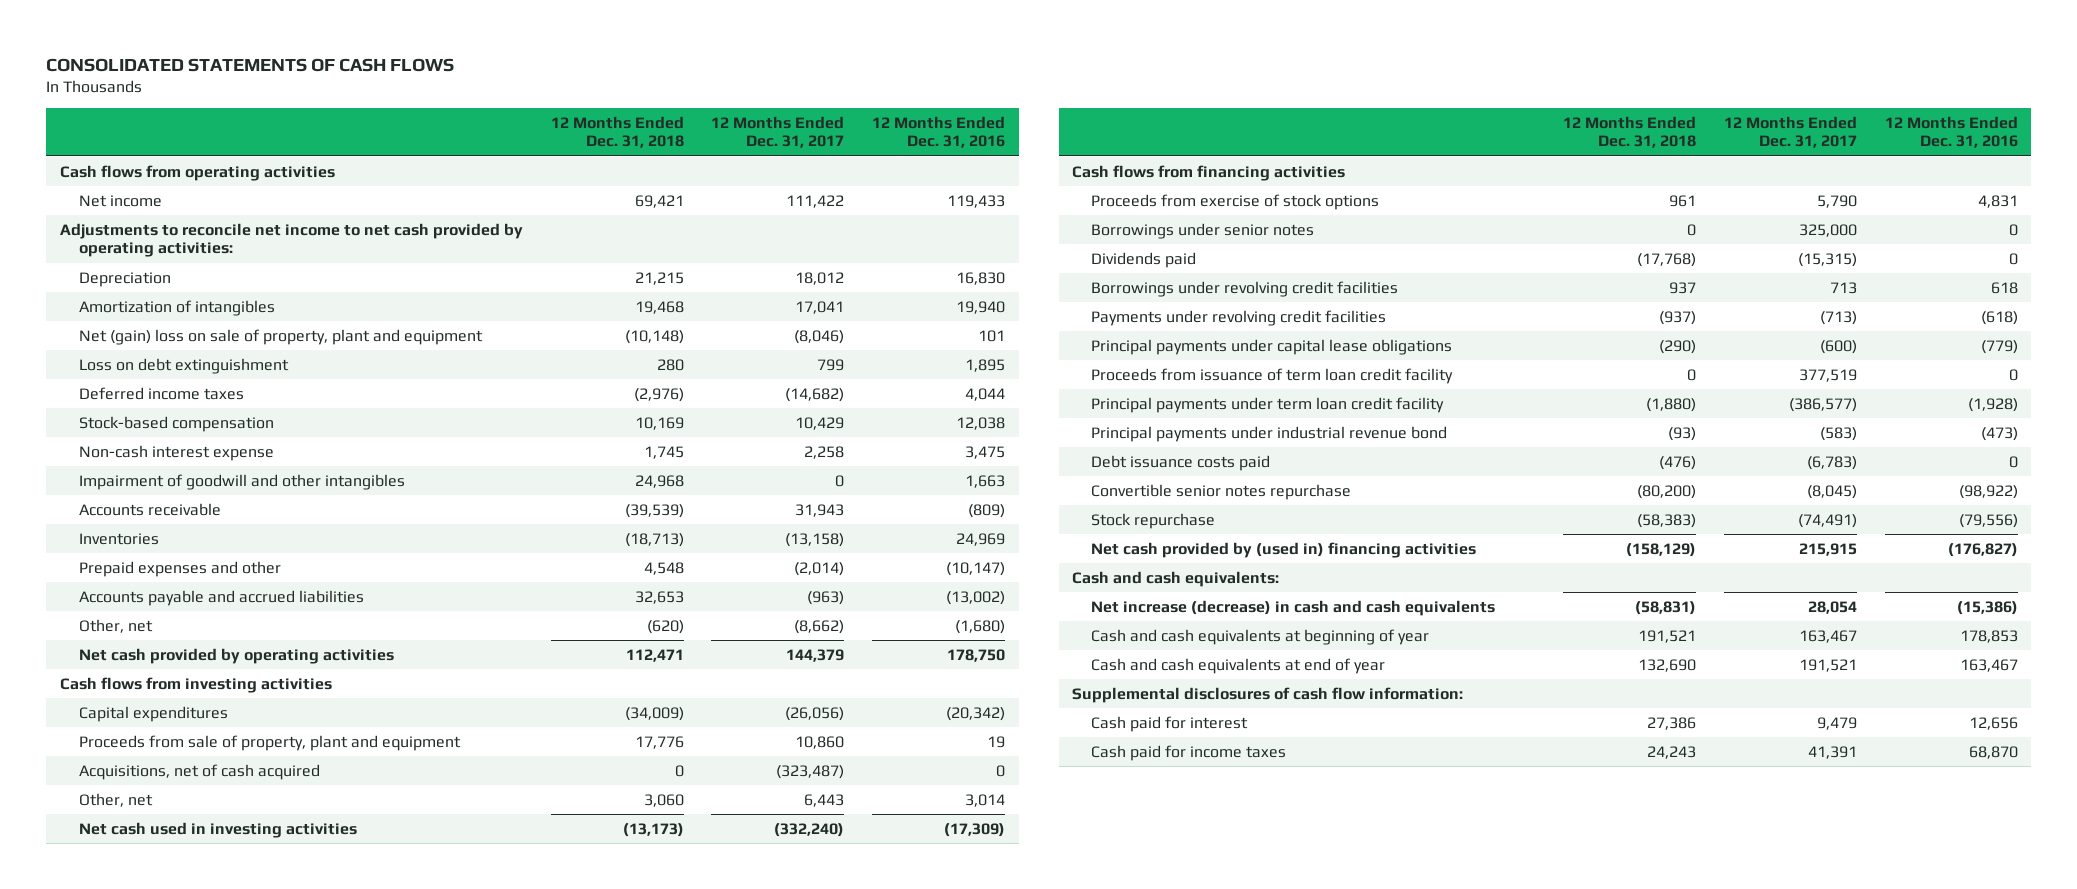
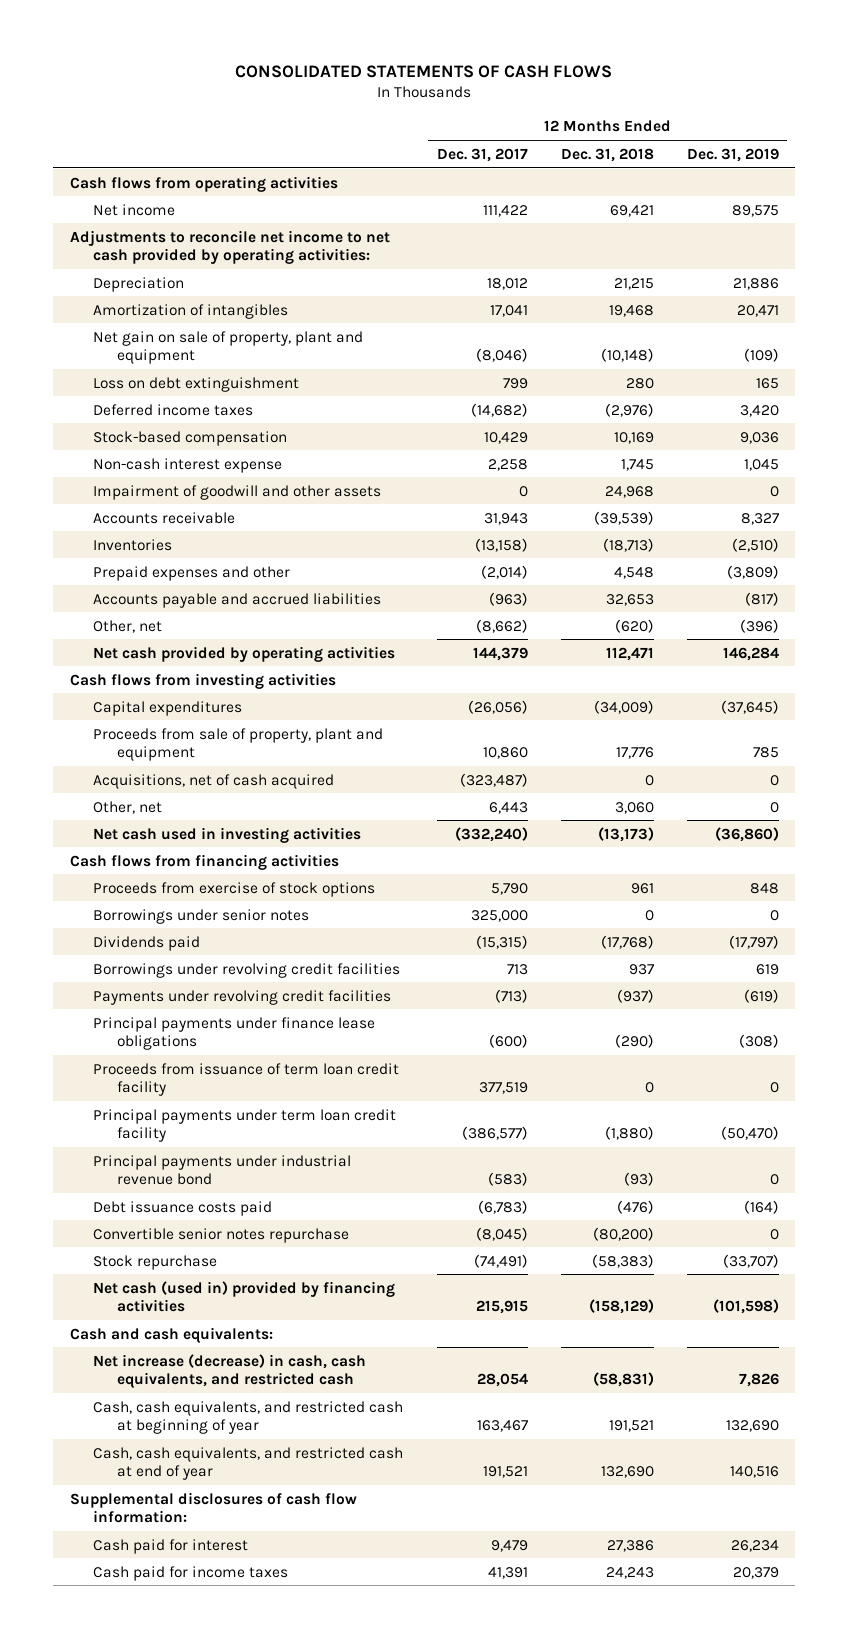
- | 12 Months Ended Dec. 31, 2018 | 12 Months Ended Dec. 31, 2017 | 12 Months Ended Dec. 31, 2016
+ | 12 Months Ended Dec. 31, 2017 | 12 Months Ended Dec. 31, 2018 | 12 Months Ended Dec. 31, 2019
- Net (gain) loss on sale of property, plant and equipment | (10,148) | (8,046) | 101
+ Net gain on sale of property, plant and equipment | (8,046) | (10,148) | (109)
- Impairment of goodwill and other intangibles | 24,968 | 0 | 1,663
+ Impairment of goodwill and other assets | 0 | 24,968 | 0
- Principal payments under capital lease obligations | (290) | (600) | (779)
+ Principal payments under finance lease obligations | (600) | (290) | (308)
- Net cash provided by (used in) financing activities | (158,129) | 215,915 | (176,827)
+ Net cash (used in) provided by financing activities | 215,915 | (158,129) | (101,598)
- Net increase (decrease) in cash and cash equivalents | (58,831) | 28,054 | (15,386)
- Cash and cash equivalents at beginning of year | 191,521 | 163,467 | 178,853
- Cash and cash equivalents at end of year | 132,690 | 191,521 | 163,467
+ Net increase (decrease) in cash, cash equivalents, and restricted cash | 28,054 | (58,831) | 7,826
+ Cash, cash equivalents, and restricted cash at beginning of year | 163,467 | 191,521 | 132,690
+ Cash, cash equivalents, and restricted cash at end of year | 191,521 | 132,690 | 140,516

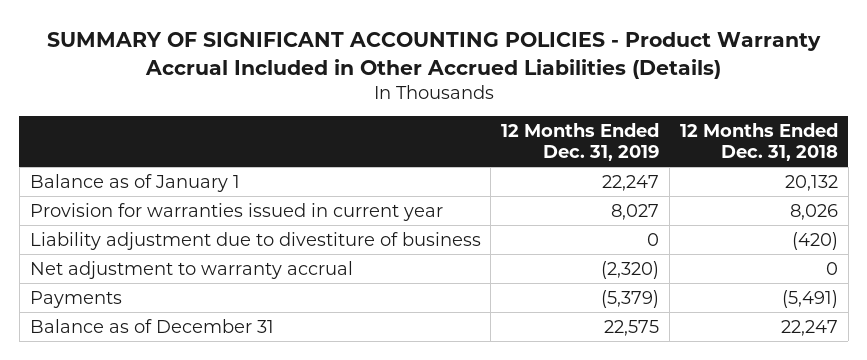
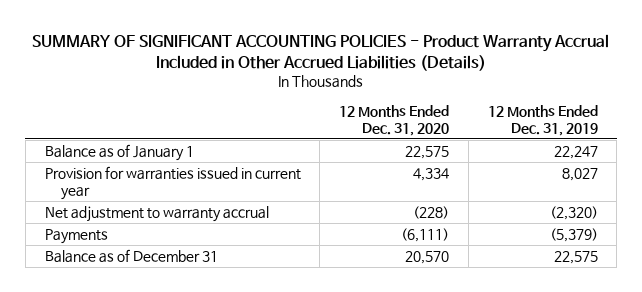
- | 12 Months Ended Dec. 31, 2019 | 12 Months Ended Dec. 31, 2018
+ | 12 Months Ended Dec. 31, 2020 | 12 Months Ended Dec. 31, 2019
- Liability adjustment due to divestiture of business | 0 | (420)

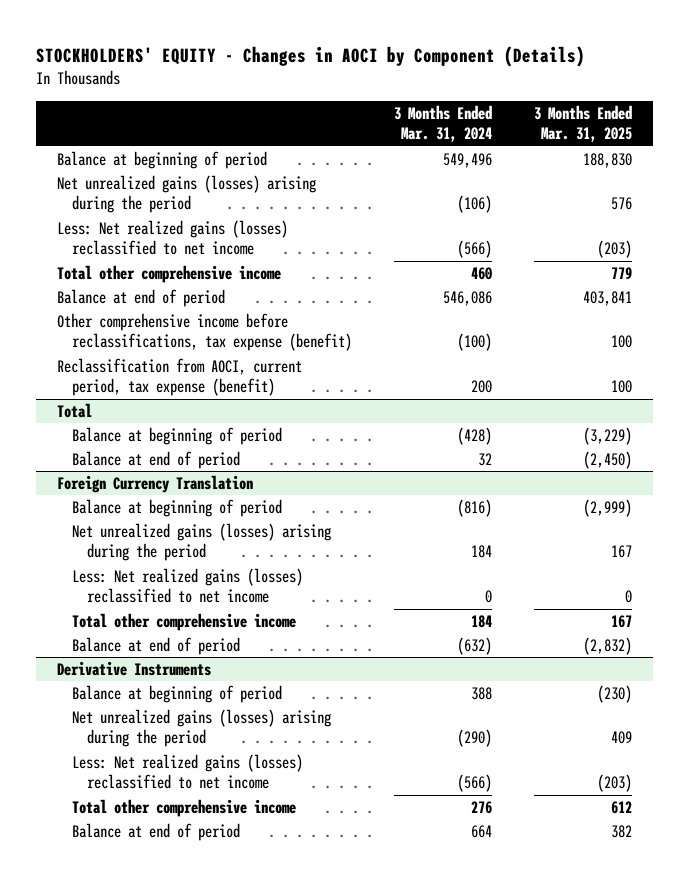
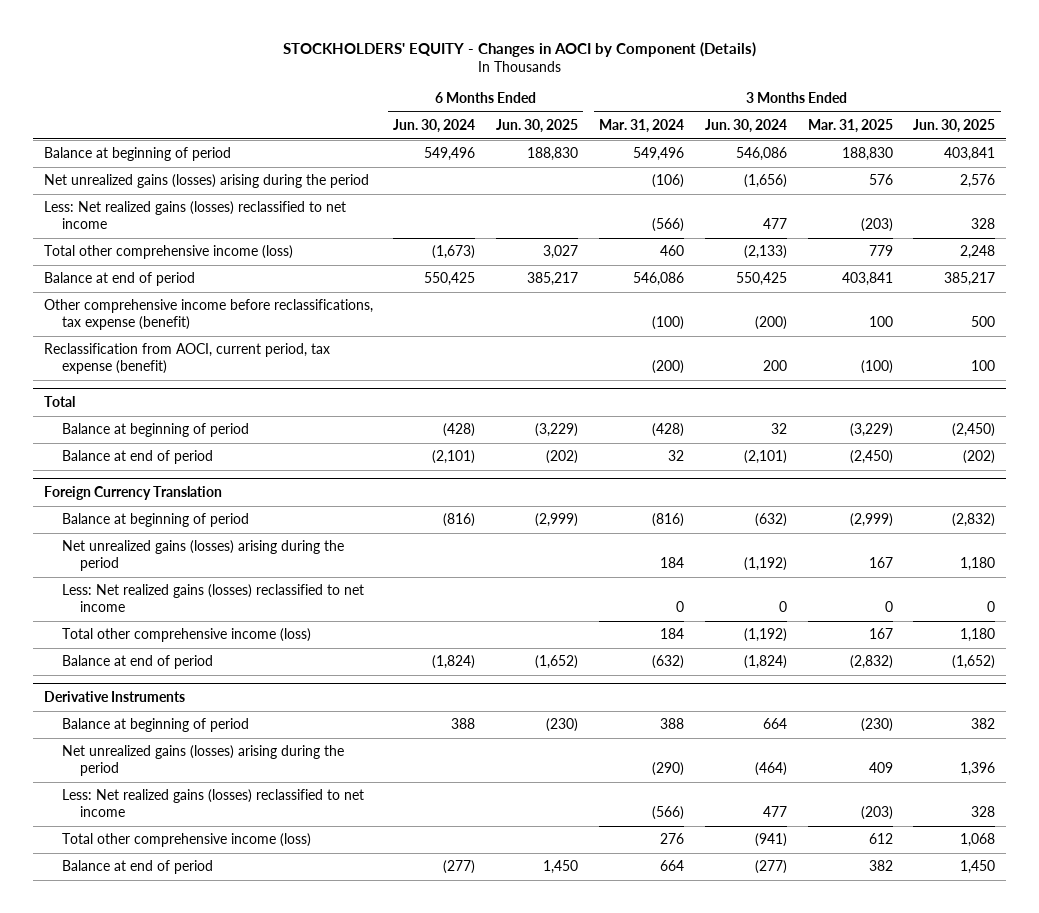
- | 3 Months Ended Mar. 31, 2024 | 3 Months Ended Mar. 31, 2025
+ | 6 Months Ended Jun. 30, 2024 | 6 Months Ended Jun. 30, 2025 | 3 Months Ended Mar. 31, 2024 | 3 Months Ended Jun. 30, 2024 | 3 Months Ended Mar. 31, 2025 | 3 Months Ended Jun. 30, 2025
- Total other comprehensive income | 460 | 779
+ Total other comprehensive income (loss) | (1,673) | 3,027 | 460 | (2,133) | 779 | 2,248
- Reclassification from AOCI, current period, tax expense (benefit) | 200 | 100
+ Reclassification from AOCI, current period, tax expense (benefit) | | | (200) | 200 | (100) | 100
@ Foreign Currency Translation
- Total other comprehensive income | 184 | 167
+ Total other comprehensive income (loss) | | | 184 | (1,192) | 167 | 1,180
@ Derivative Instruments
- Total other comprehensive income | 276 | 612
+ Total other comprehensive income (loss) | | | 276 | (941) | 612 | 1,068

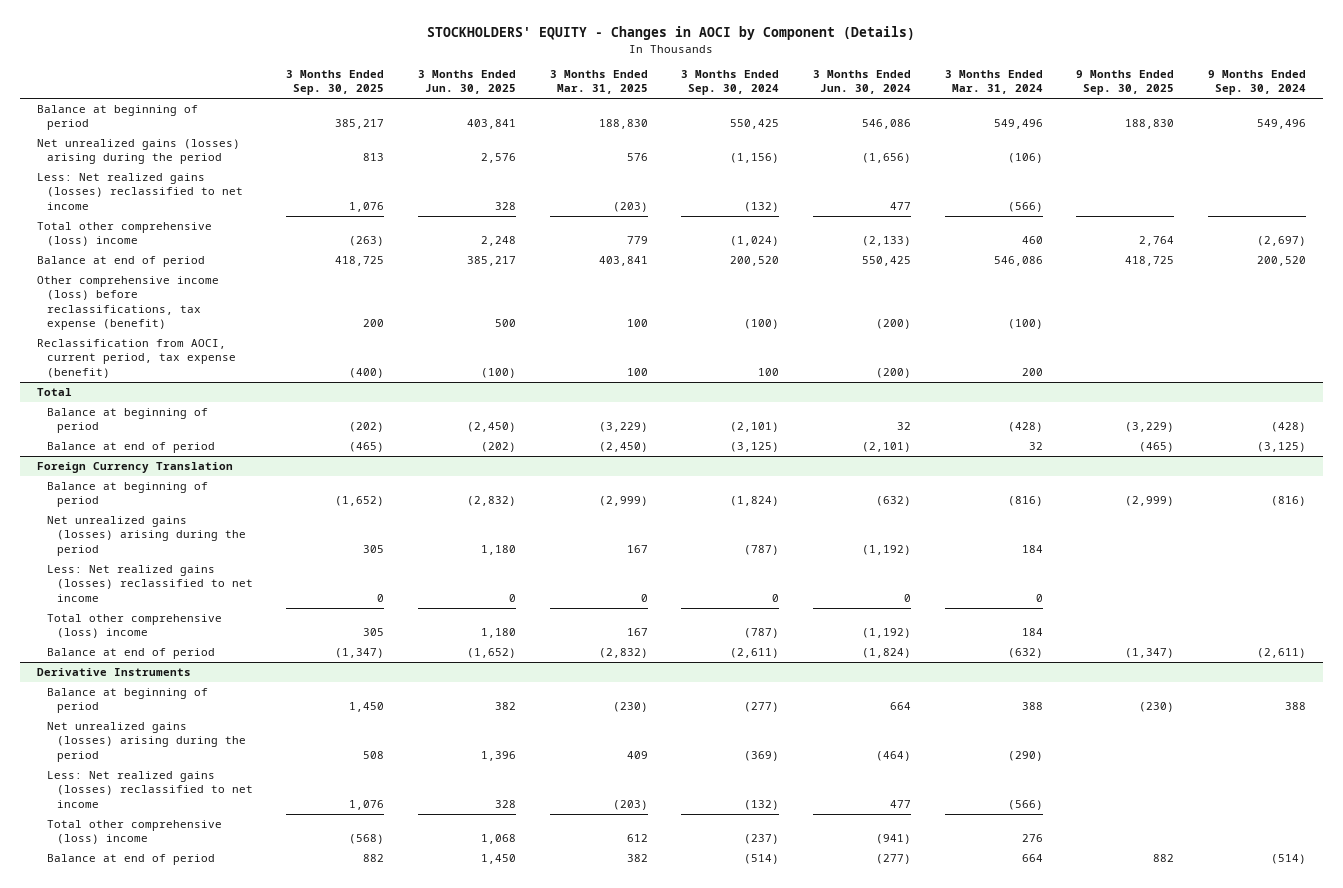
- | 6 Months Ended Jun. 30, 2024 | 6 Months Ended Jun. 30, 2025 | 3 Months Ended Mar. 31, 2024 | 3 Months Ended Jun. 30, 2024 | 3 Months Ended Mar. 31, 2025 | 3 Months Ended Jun. 30, 2025
+ | 3 Months Ended Sep. 30, 2025 | 3 Months Ended Jun. 30, 2025 | 3 Months Ended Mar. 31, 2025 | 3 Months Ended Sep. 30, 2024 | 3 Months Ended Jun. 30, 2024 | 3 Months Ended Mar. 31, 2024 | 9 Months Ended Sep. 30, 2025 | 9 Months Ended Sep. 30, 2024
- Total other comprehensive income (loss) | (1,673) | 3,027 | 460 | (2,133) | 779 | 2,248
+ Total other comprehensive (loss) income | (263) | 2,248 | 779 | (1,024) | (2,133) | 460 | 2,764 | (2,697)
- Other comprehensive income before reclassifications, tax expense (benefit) | | | (100) | (200) | 100 | 500
- Reclassification from AOCI, current period, tax expense (benefit) | | | (200) | 200 | (100) | 100
+ Other comprehensive income (loss) before reclassifications, tax expense (benefit) | 200 | 500 | 100 | (100) | (200) | (100) | |
+ Reclassification from AOCI, current period, tax expense (benefit) | (400) | (100) | 100 | 100 | (200) | 200 | |
@ Foreign Currency Translation
- Total other comprehensive income (loss) | | | 184 | (1,192) | 167 | 1,180
+ Total other comprehensive (loss) income | 305 | 1,180 | 167 | (787) | (1,192) | 184 | |
@ Derivative Instruments
- Total other comprehensive income (loss) | | | 276 | (941) | 612 | 1,068
+ Total other comprehensive (loss) income | (568) | 1,068 | 612 | (237) | (941) | 276 | |

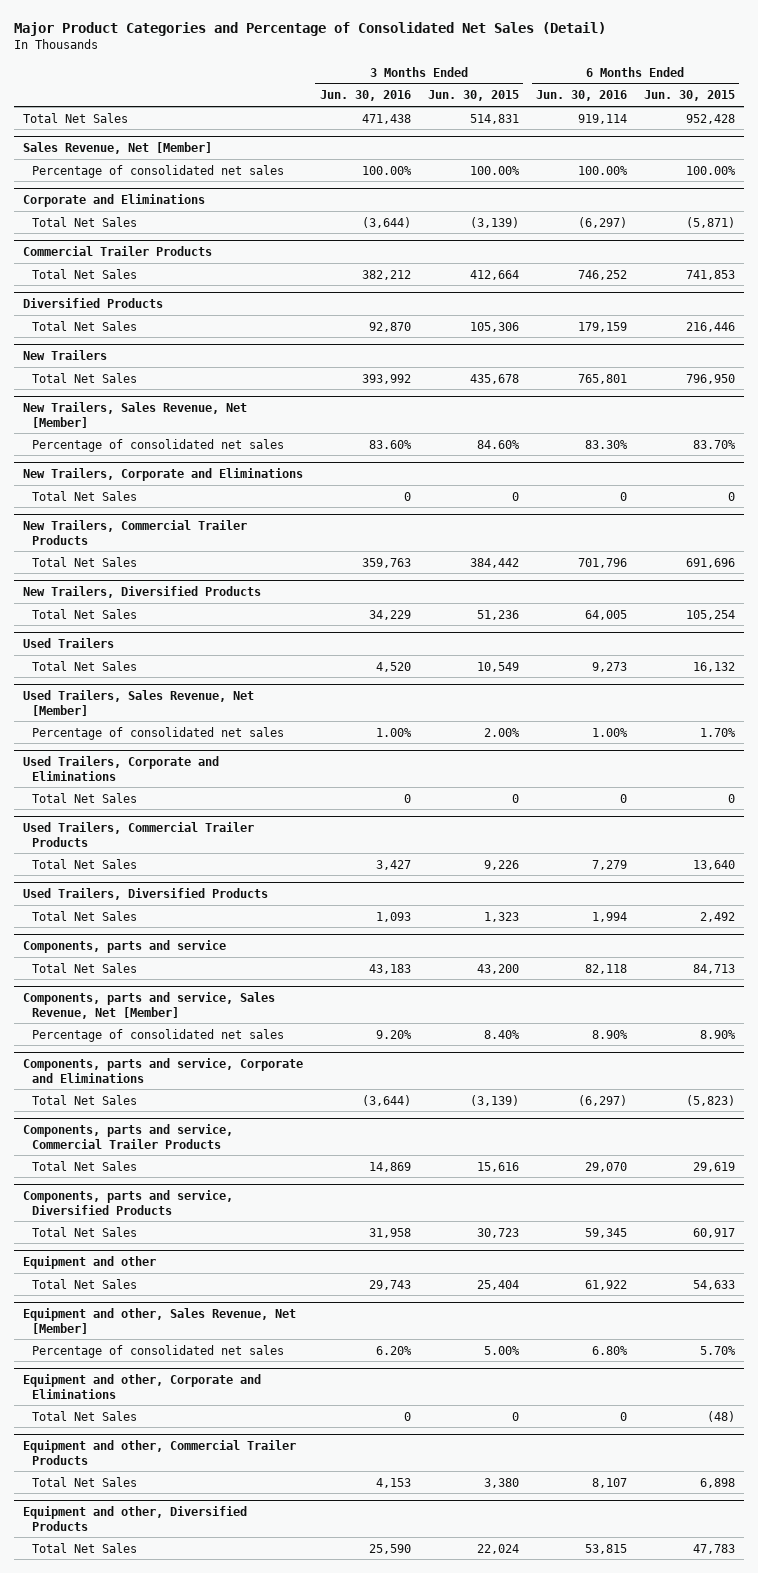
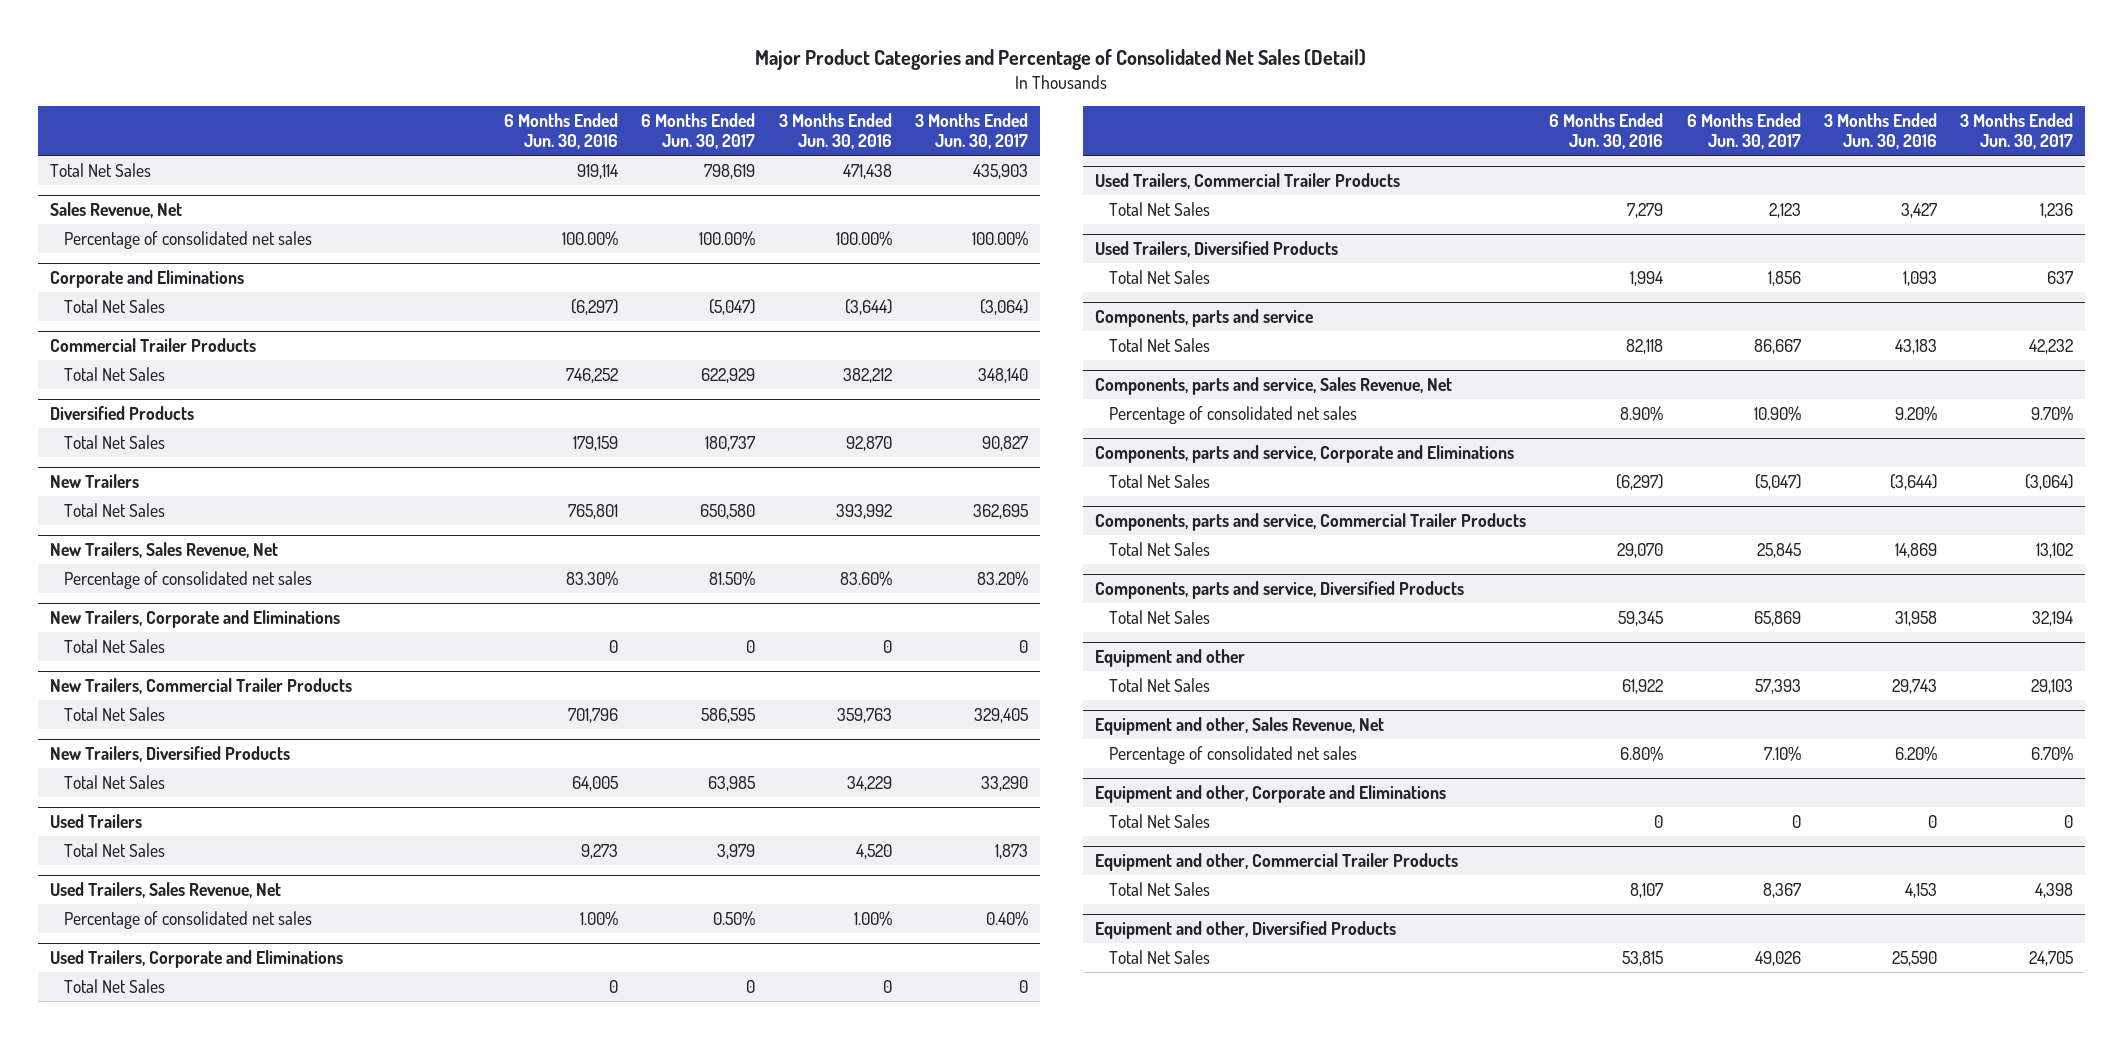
- | 3 Months Ended Jun. 30, 2016 | 3 Months Ended Jun. 30, 2015 | 6 Months Ended Jun. 30, 2016 | 6 Months Ended Jun. 30, 2015
+ | 6 Months Ended Jun. 30, 2016 | 6 Months Ended Jun. 30, 2017 | 3 Months Ended Jun. 30, 2016 | 3 Months Ended Jun. 30, 2017
- Sales Revenue, Net [Member]
+ Sales Revenue, Net
- New Trailers, Sales Revenue, Net [Member]
+ New Trailers, Sales Revenue, Net
- Used Trailers, Sales Revenue, Net [Member]
+ Used Trailers, Sales Revenue, Net
- Components, parts and service, Sales Revenue, Net [Member]
+ Components, parts and service, Sales Revenue, Net
- Equipment and other, Sales Revenue, Net [Member]
+ Equipment and other, Sales Revenue, Net

